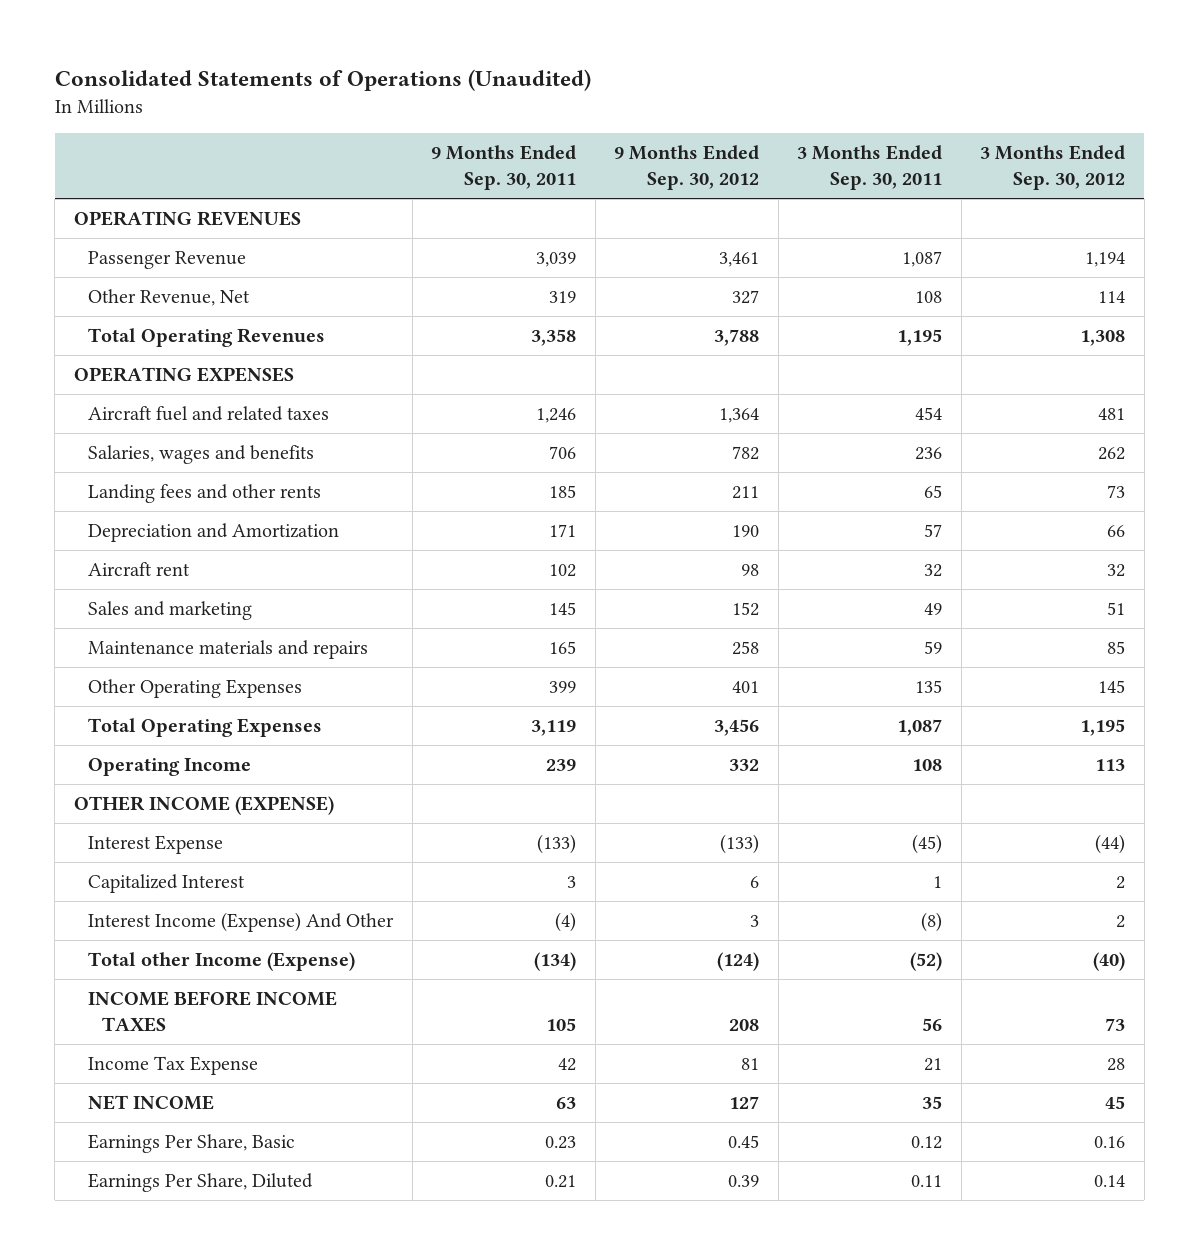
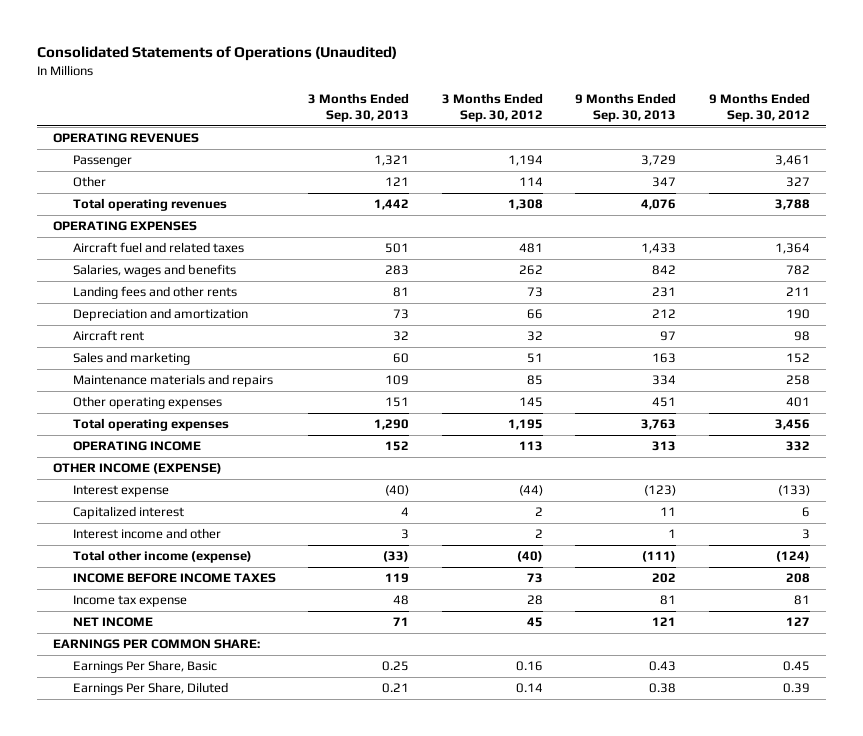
- | 9 Months Ended Sep. 30, 2011 | 9 Months Ended Sep. 30, 2012 | 3 Months Ended Sep. 30, 2011 | 3 Months Ended Sep. 30, 2012
+ | 3 Months Ended Sep. 30, 2013 | 3 Months Ended Sep. 30, 2012 | 9 Months Ended Sep. 30, 2013 | 9 Months Ended Sep. 30, 2012
- Passenger Revenue | 3,039 | 3,461 | 1,087 | 1,194
- Other Revenue, Net | 319 | 327 | 108 | 114
- Total Operating Revenues | 3,358 | 3,788 | 1,195 | 1,308
+ Passenger | 1,321 | 1,194 | 3,729 | 3,461
+ Other | 121 | 114 | 347 | 327
+ Total operating revenues | 1,442 | 1,308 | 4,076 | 3,788
- Depreciation and Amortization | 171 | 190 | 57 | 66
+ Depreciation and amortization | 73 | 66 | 212 | 190
- Other Operating Expenses | 399 | 401 | 135 | 145
- Total Operating Expenses | 3,119 | 3,456 | 1,087 | 1,195
- Operating Income | 239 | 332 | 108 | 113
+ Other operating expenses | 151 | 145 | 451 | 401
+ Total operating expenses | 1,290 | 1,195 | 3,763 | 3,456
+ OPERATING INCOME | 152 | 113 | 313 | 332
- Interest Expense | (133) | (133) | (45) | (44)
- Capitalized Interest | 3 | 6 | 1 | 2
- Interest Income (Expense) And Other | (4) | 3 | (8) | 2
- Total other Income (Expense) | (134) | (124) | (52) | (40)
+ Interest expense | (40) | (44) | (123) | (133)
+ Capitalized interest | 4 | 2 | 11 | 6
+ Interest income and other | 3 | 2 | 1 | 3
+ Total other income (expense) | (33) | (40) | (111) | (124)
- Income Tax Expense | 42 | 81 | 21 | 28
+ Income tax expense | 48 | 28 | 81 | 81
+ EARNINGS PER COMMON SHARE:

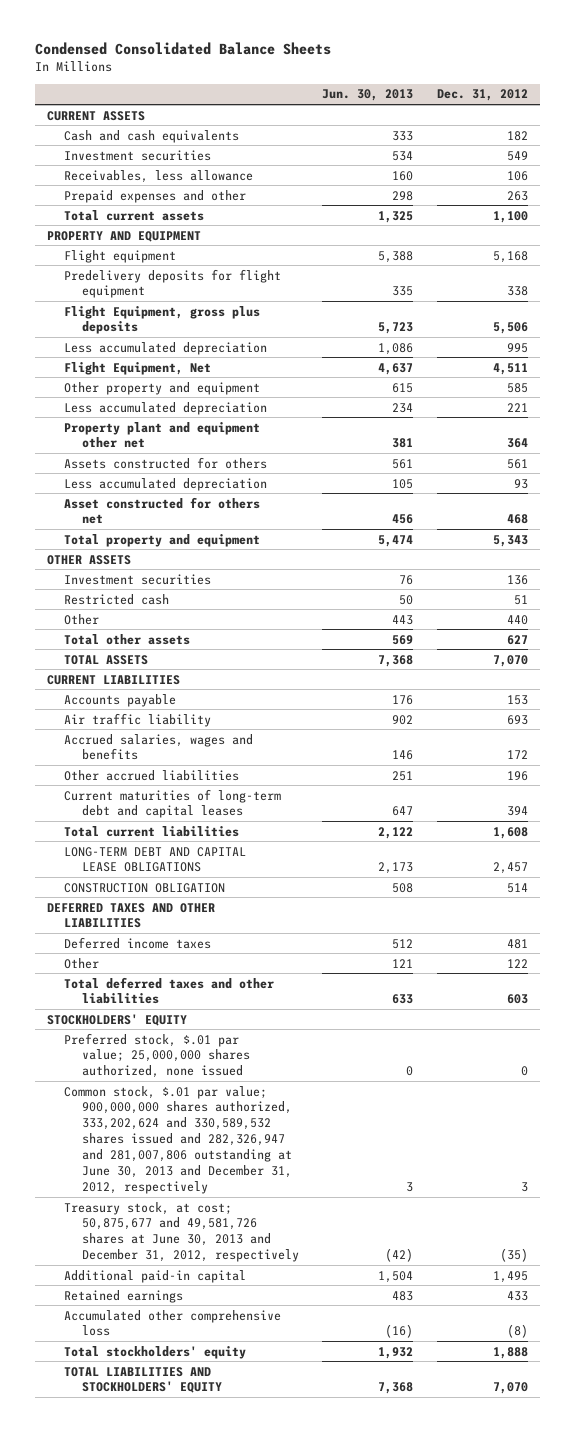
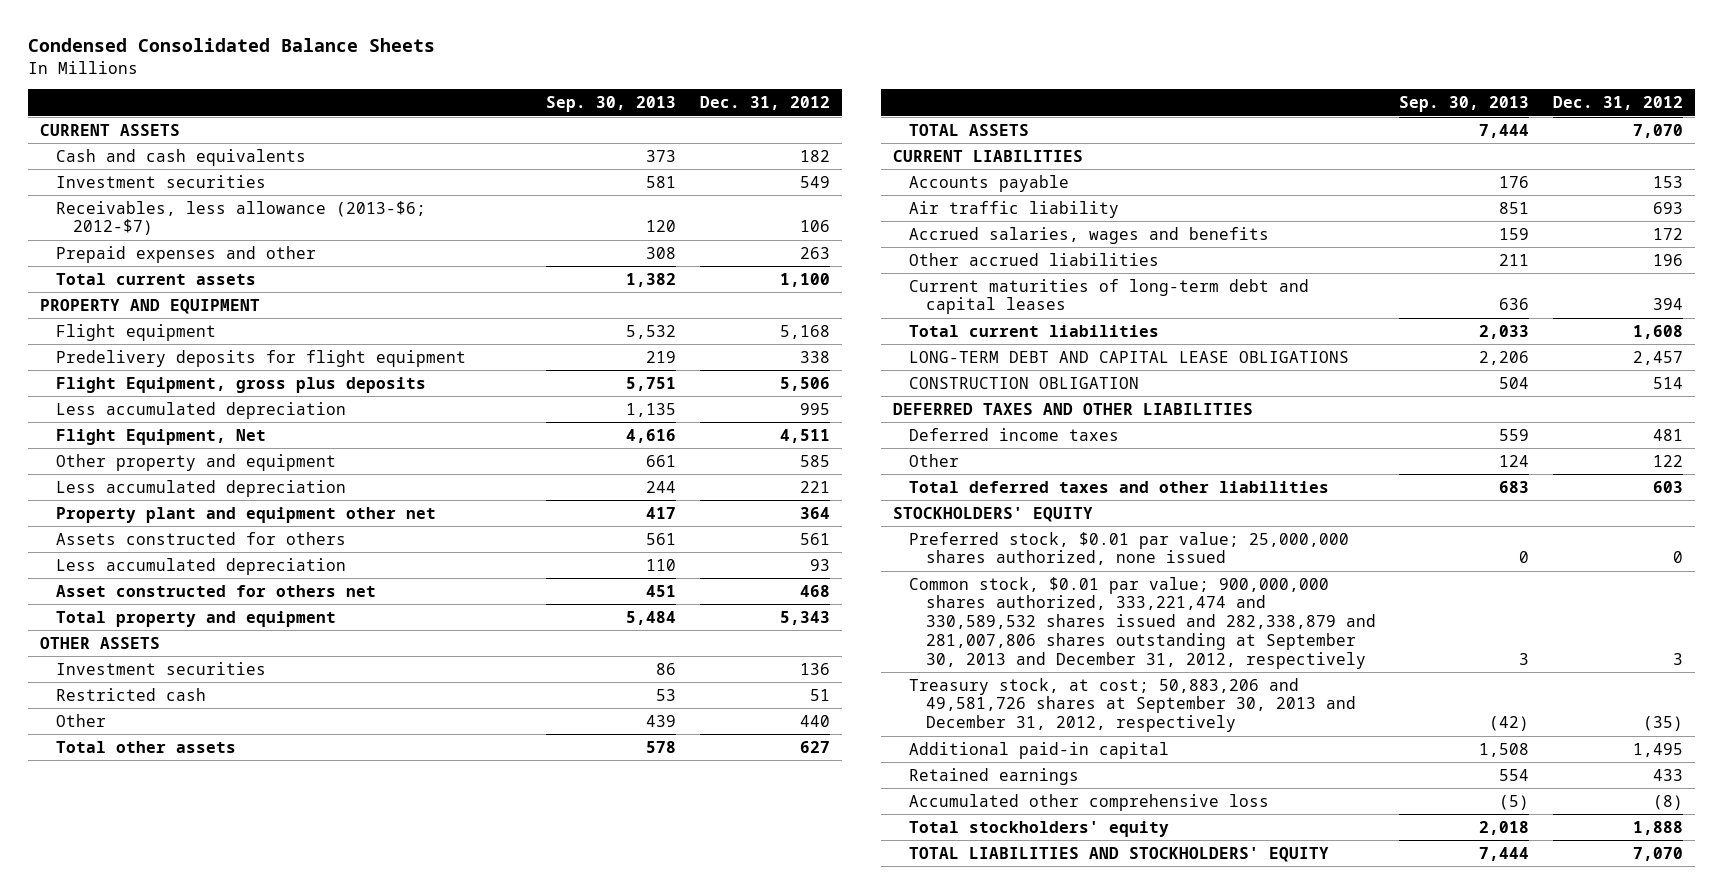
- | Jun. 30, 2013 | Dec. 31, 2012
+ | Sep. 30, 2013 | Dec. 31, 2012
- Receivables, less allowance | 160 | 106
+ Receivables, less allowance (2013-$6; 2012-$7) | 120 | 106
- Preferred stock, $.01 par value; 25,000,000 shares authorized, none issued | 0 | 0
- Common stock, $.01 par value; 900,000,000 shares authorized, 333,202,624 and 330,589,532 shares issued and 282,326,947 and 281,007,806 outstanding at June 30, 2013 and December 31, 2012, respectively | 3 | 3
- Treasury stock, at cost; 50,875,677 and 49,581,726 shares at June 30, 2013 and December 31, 2012, respectively | (42) | (35)
+ Preferred stock, $0.01 par value; 25,000,000 shares authorized, none issued | 0 | 0
+ Common stock, $0.01 par value; 900,000,000 shares authorized, 333,221,474 and 330,589,532 shares issued and 282,338,879 and 281,007,806 shares outstanding at September 30, 2013 and December 31, 2012, respectively | 3 | 3
+ Treasury stock, at cost; 50,883,206 and 49,581,726 shares at September 30, 2013 and December 31, 2012, respectively | (42) | (35)

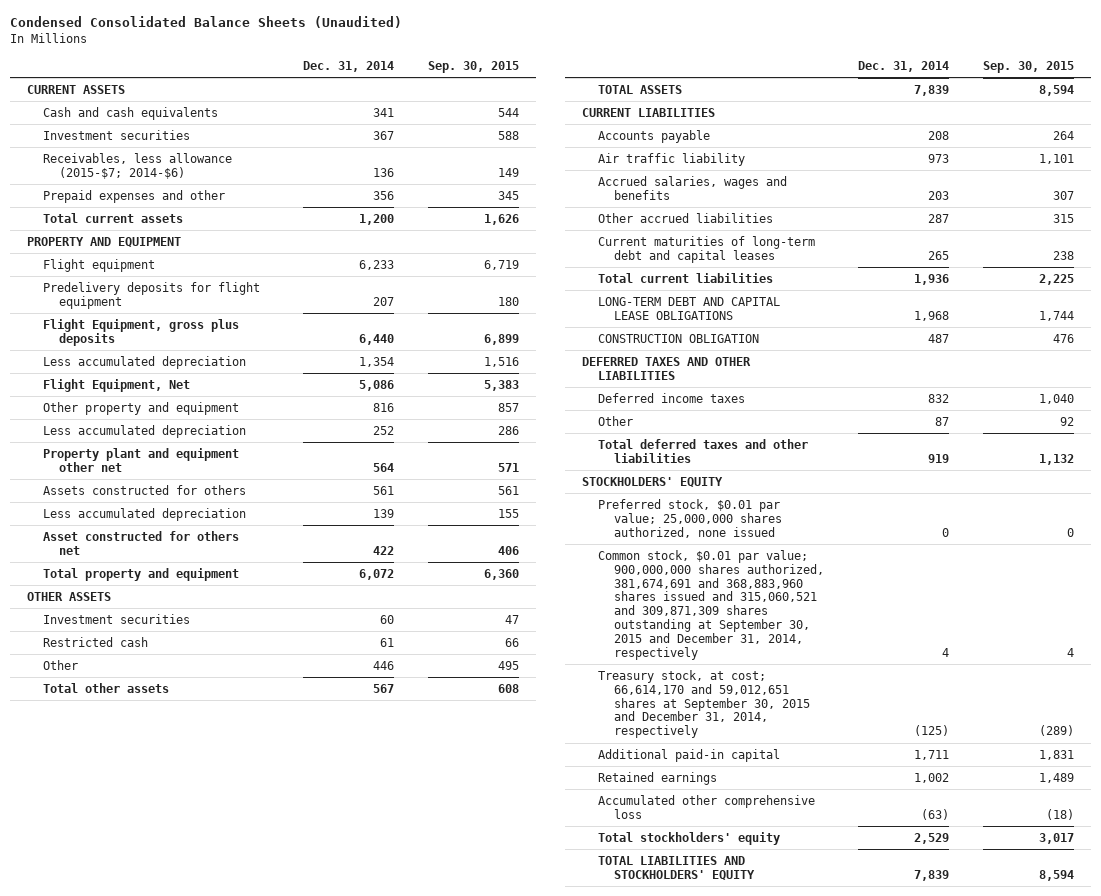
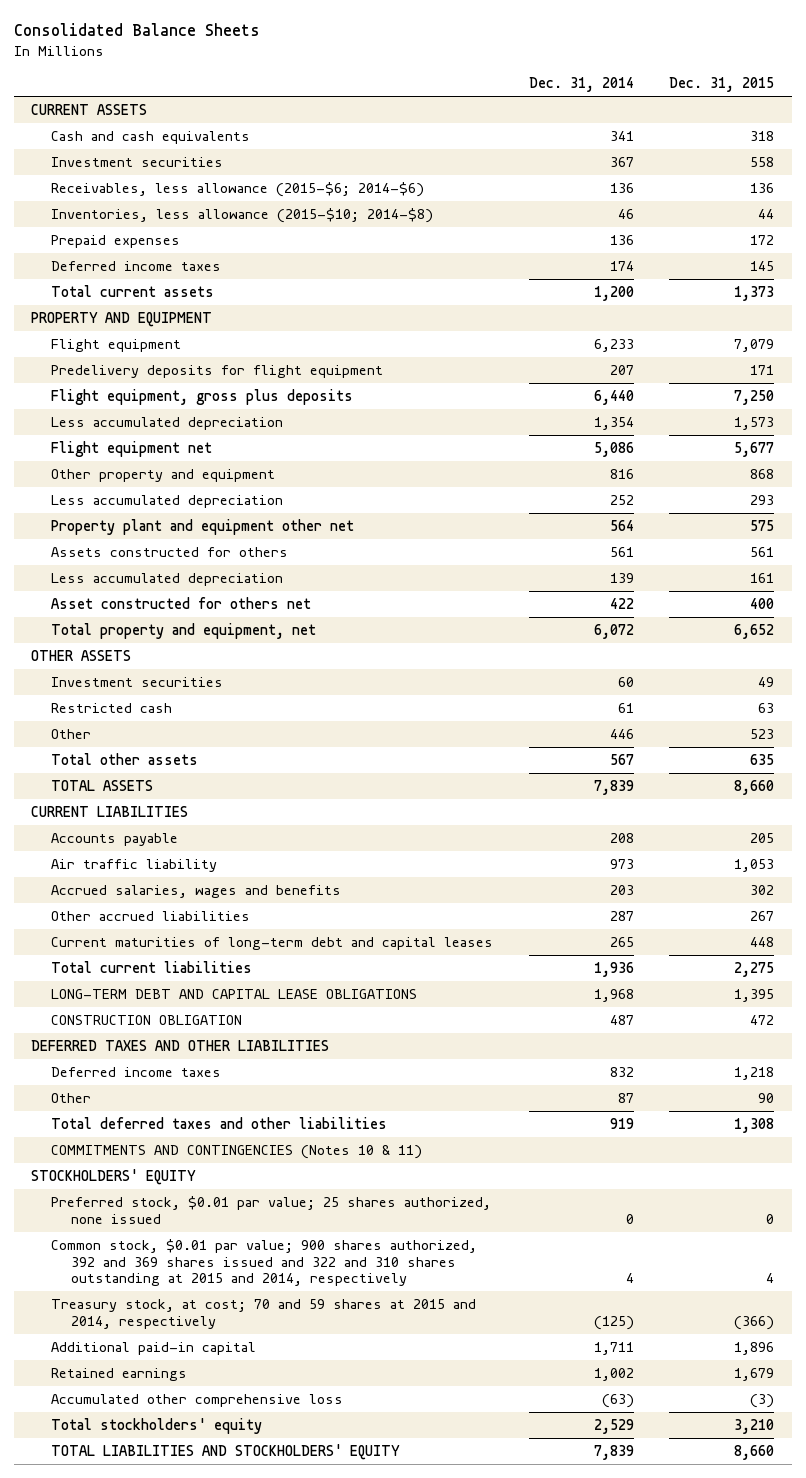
- Condensed Consolidated Balance Sheets (Unaudited)
+ Consolidated Balance Sheets
- | Dec. 31, 2014 | Sep. 30, 2015
+ | Dec. 31, 2014 | Dec. 31, 2015
- Receivables, less allowance (2015-$7; 2014-$6) | 136 | 149
- Prepaid expenses and other | 356 | 345
+ Receivables, less allowance (2015-$6; 2014-$6) | 136 | 136
+ Inventories, less allowance (2015-$10; 2014-$8) | 46 | 44
+ Prepaid expenses | 136 | 172
+ Deferred income taxes | 174 | 145
- Flight Equipment, gross plus deposits | 6,440 | 6,899
+ Flight equipment, gross plus deposits | 6,440 | 7,250
- Flight Equipment, Net | 5,086 | 5,383
+ Flight equipment net | 5,086 | 5,677
- Total property and equipment | 6,072 | 6,360
+ Total property and equipment, net | 6,072 | 6,652
+ COMMITMENTS AND CONTINGENCIES (Notes 10 & 11)
- Preferred stock, $0.01 par value; 25,000,000 shares authorized, none issued | 0 | 0
- Common stock, $0.01 par value; 900,000,000 shares authorized, 381,674,691 and 368,883,960 shares issued and 315,060,521 and 309,871,309 shares outstanding at September 30, 2015 and December 31, 2014, respectively | 4 | 4
- Treasury stock, at cost; 66,614,170 and 59,012,651 shares at September 30, 2015 and December 31, 2014, respectively | (125) | (289)
+ Preferred stock, $0.01 par value; 25 shares authorized, none issued | 0 | 0
+ Common stock, $0.01 par value; 900 shares authorized, 392 and 369 shares issued and 322 and 310 shares outstanding at 2015 and 2014, respectively | 4 | 4
+ Treasury stock, at cost; 70 and 59 shares at 2015 and 2014, respectively | (125) | (366)

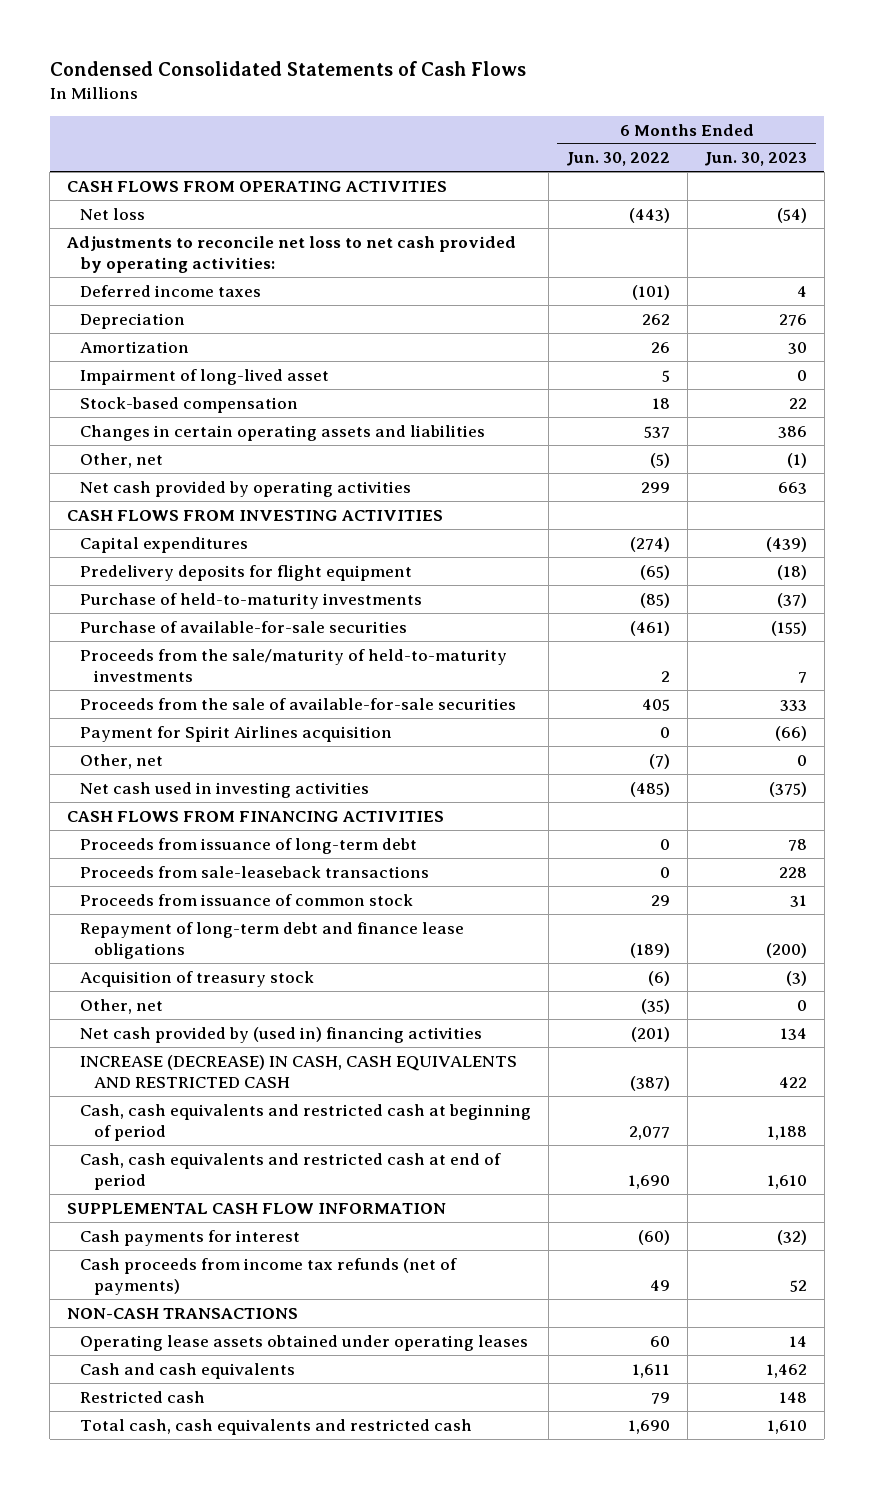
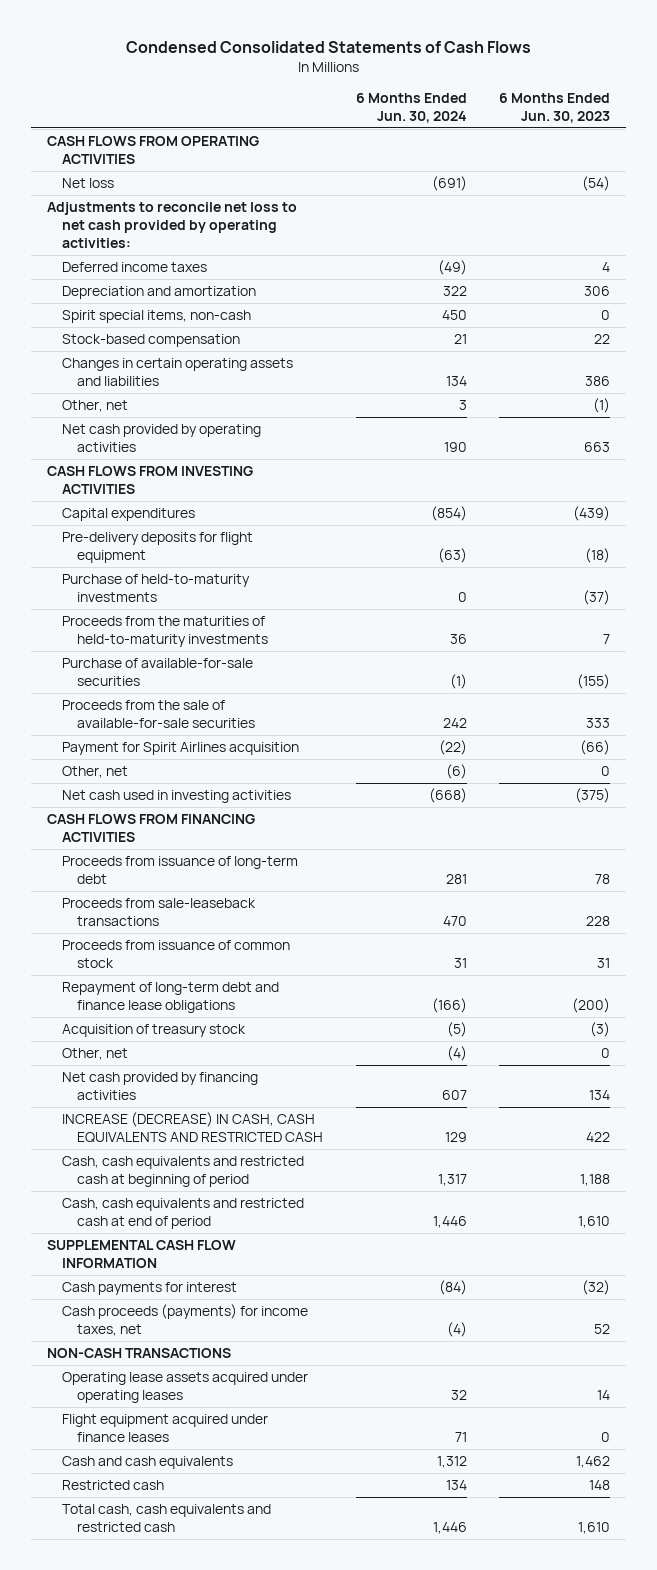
- | 6 Months Ended Jun. 30, 2022 | 6 Months Ended Jun. 30, 2023
+ | 6 Months Ended Jun. 30, 2024 | 6 Months Ended Jun. 30, 2023
- Depreciation | 262 | 276
- Amortization | 26 | 30
- Impairment of long-lived asset | 5 | 0
+ Depreciation and amortization | 322 | 306
+ Spirit special items, non-cash | 450 | 0
- Predelivery deposits for flight equipment | (65) | (18)
+ Pre-delivery deposits for flight equipment | (63) | (18)
+ Proceeds from the maturities of held-to-maturity investments | 36 | 7
- Proceeds from the sale/maturity of held-to-maturity investments | 2 | 7
- Net cash provided by (used in) financing activities | (201) | 134
+ Net cash provided by financing activities | 607 | 134
- Cash proceeds from income tax refunds (net of payments) | 49 | 52
+ Cash proceeds (payments) for income taxes, net | (4) | 52
- Operating lease assets obtained under operating leases | 60 | 14
+ Operating lease assets acquired under operating leases | 32 | 14
+ Flight equipment acquired under finance leases | 71 | 0

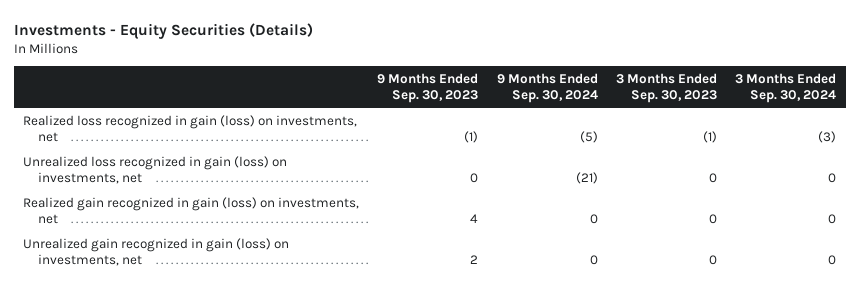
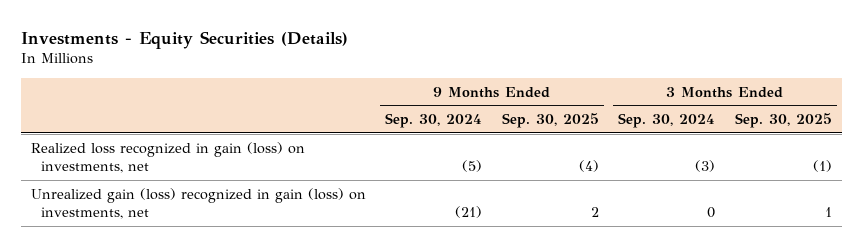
- | 9 Months Ended Sep. 30, 2023 | 9 Months Ended Sep. 30, 2024 | 3 Months Ended Sep. 30, 2023 | 3 Months Ended Sep. 30, 2024
+ | 9 Months Ended Sep. 30, 2024 | 9 Months Ended Sep. 30, 2025 | 3 Months Ended Sep. 30, 2024 | 3 Months Ended Sep. 30, 2025
- Unrealized loss recognized in gain (loss) on investments, net | 0 | (21) | 0 | 0
- Realized gain recognized in gain (loss) on investments, net | 4 | 0 | 0 | 0
- Unrealized gain recognized in gain (loss) on investments, net | 2 | 0 | 0 | 0
+ Unrealized gain (loss) recognized in gain (loss) on investments, net | (21) | 2 | 0 | 1

